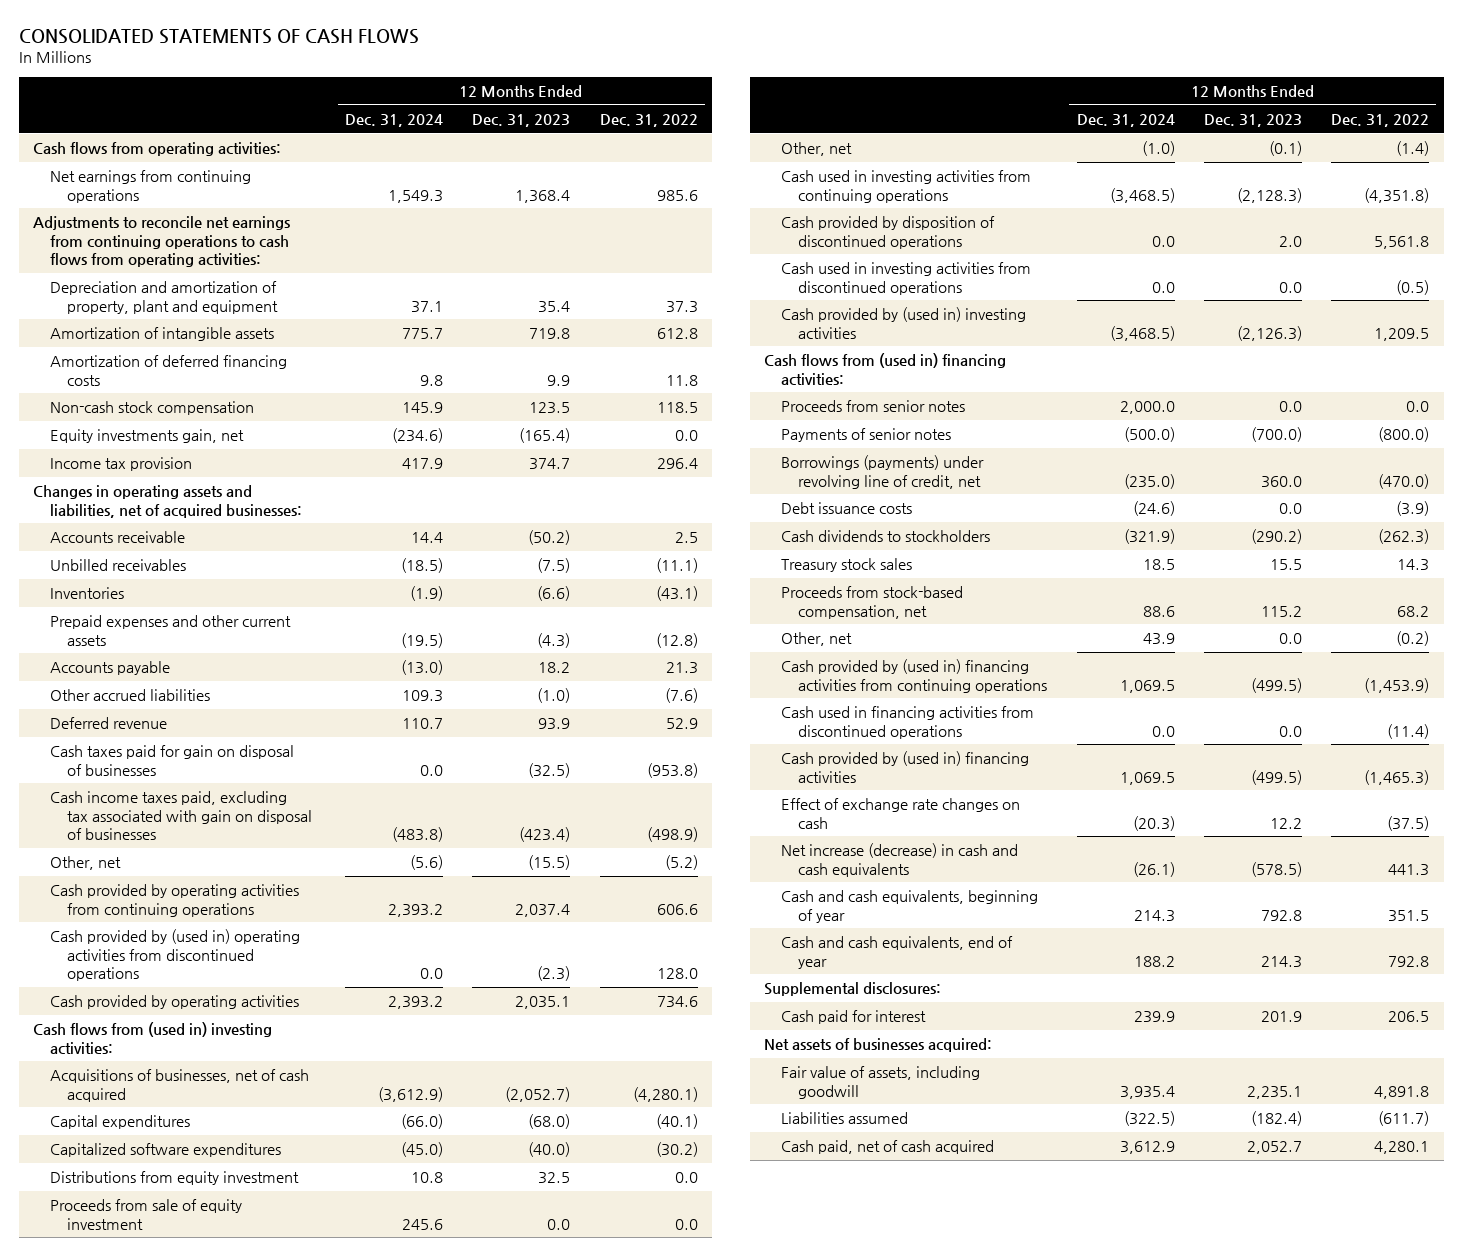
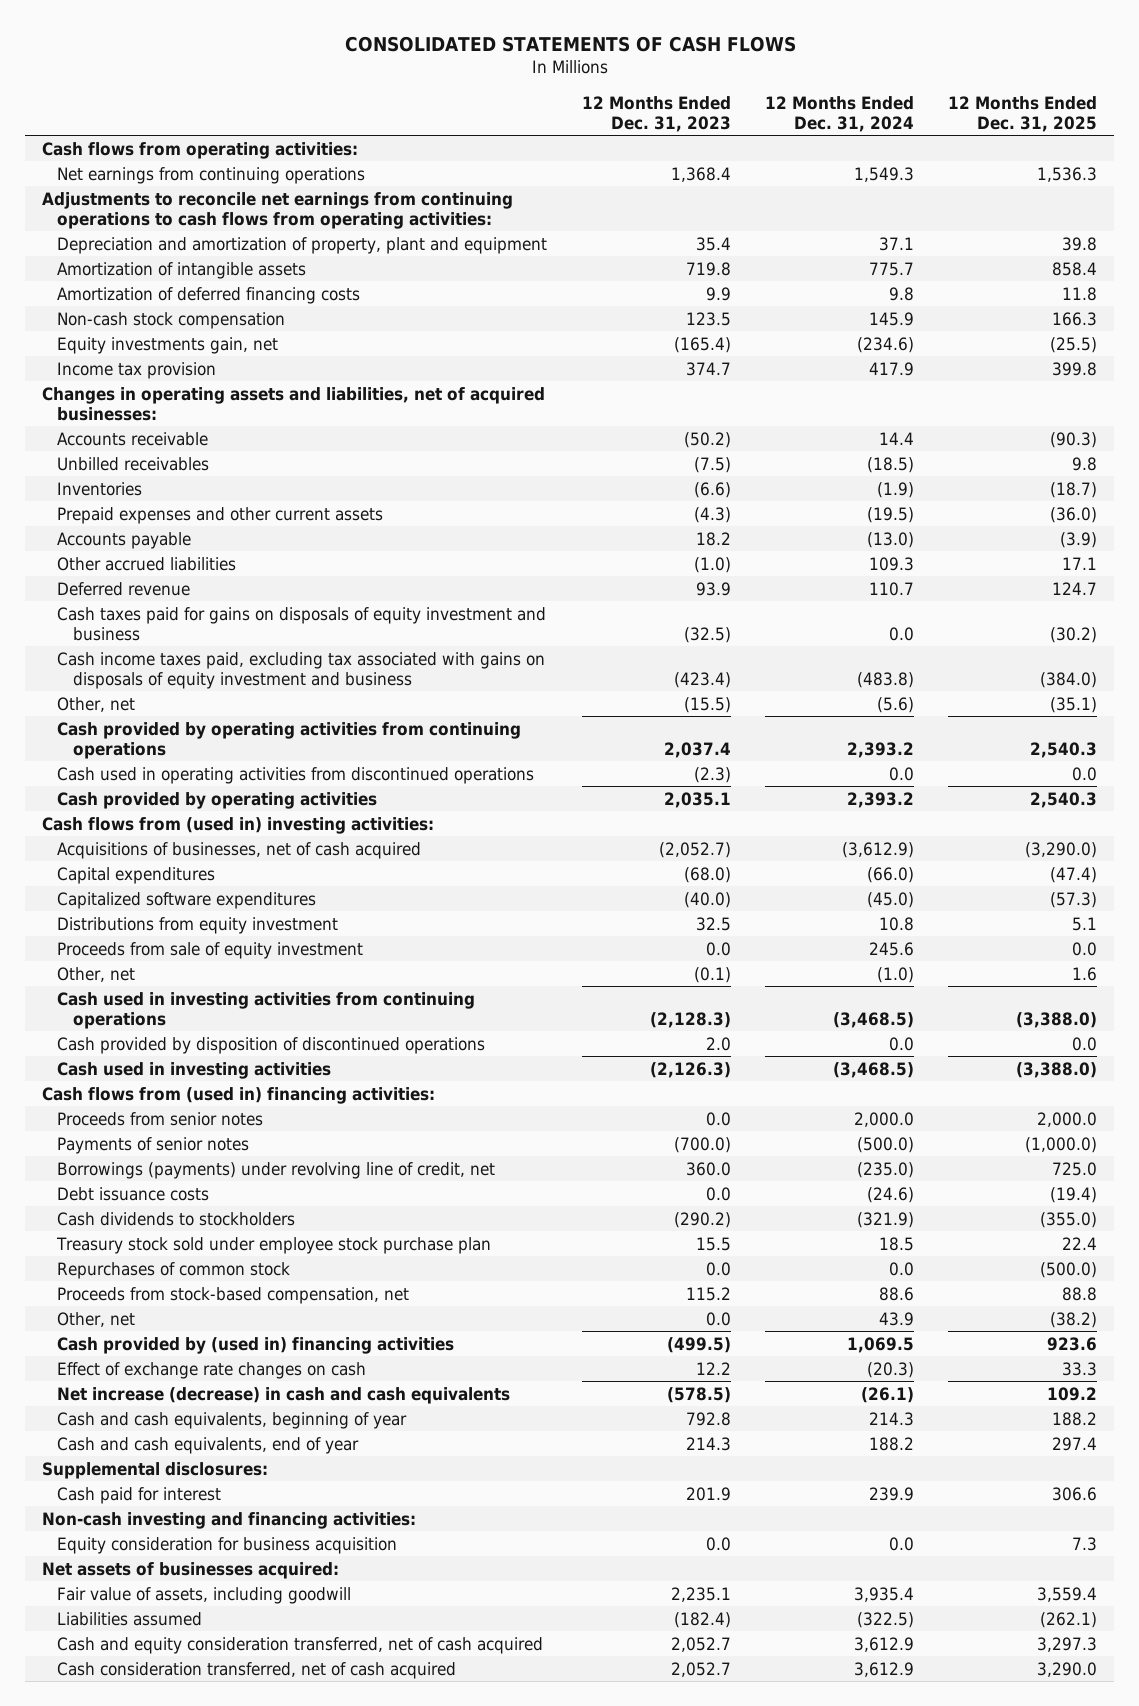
- | 12 Months Ended Dec. 31, 2024 | 12 Months Ended Dec. 31, 2023 | 12 Months Ended Dec. 31, 2022
+ | 12 Months Ended Dec. 31, 2023 | 12 Months Ended Dec. 31, 2024 | 12 Months Ended Dec. 31, 2025
- Cash taxes paid for gain on disposal of businesses | 0.0 | (32.5) | (953.8)
- Cash income taxes paid, excluding tax associated with gain on disposal of businesses | (483.8) | (423.4) | (498.9)
+ Cash taxes paid for gains on disposals of equity investment and business | (32.5) | 0.0 | (30.2)
+ Cash income taxes paid, excluding tax associated with gains on disposals of equity investment and business | (423.4) | (483.8) | (384.0)
- Cash provided by (used in) operating activities from discontinued operations | 0.0 | (2.3) | 128.0
+ Cash used in operating activities from discontinued operations | (2.3) | 0.0 | 0.0
- Cash used in investing activities from discontinued operations | 0.0 | 0.0 | (0.5)
- Cash provided by (used in) investing activities | (3,468.5) | (2,126.3) | 1,209.5
+ Cash used in investing activities | (2,126.3) | (3,468.5) | (3,388.0)
- Treasury stock sales | 18.5 | 15.5 | 14.3
+ Treasury stock sold under employee stock purchase plan | 15.5 | 18.5 | 22.4
+ Repurchases of common stock | 0.0 | 0.0 | (500.0)
- Cash provided by (used in) financing activities from continuing operations | 1,069.5 | (499.5) | (1,453.9)
- Cash used in financing activities from discontinued operations | 0.0 | 0.0 | (11.4)
+ Non-cash investing and financing activities:
+ Equity consideration for business acquisition | 0.0 | 0.0 | 7.3
- Cash paid, net of cash acquired | 3,612.9 | 2,052.7 | 4,280.1
+ Cash and equity consideration transferred, net of cash acquired | 2,052.7 | 3,612.9 | 3,297.3
+ Cash consideration transferred, net of cash acquired | 2,052.7 | 3,612.9 | 3,290.0

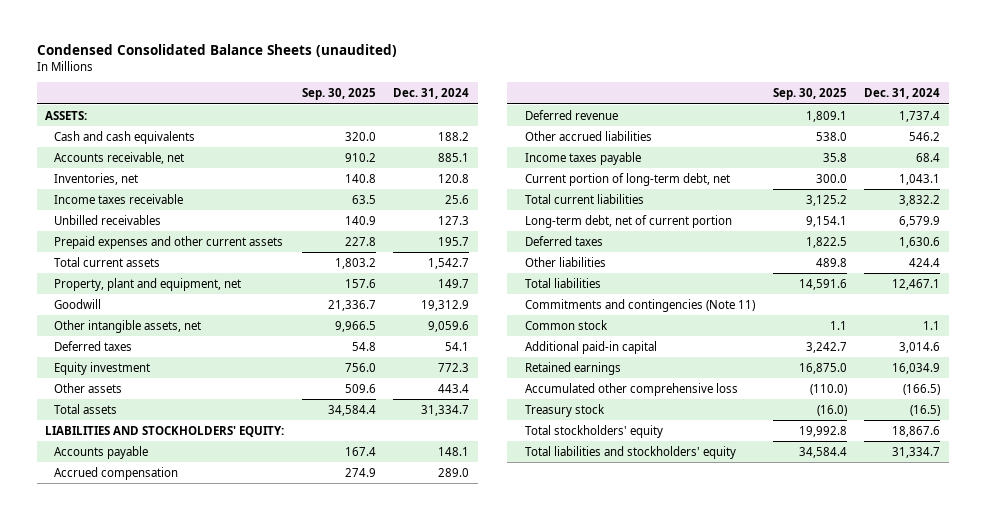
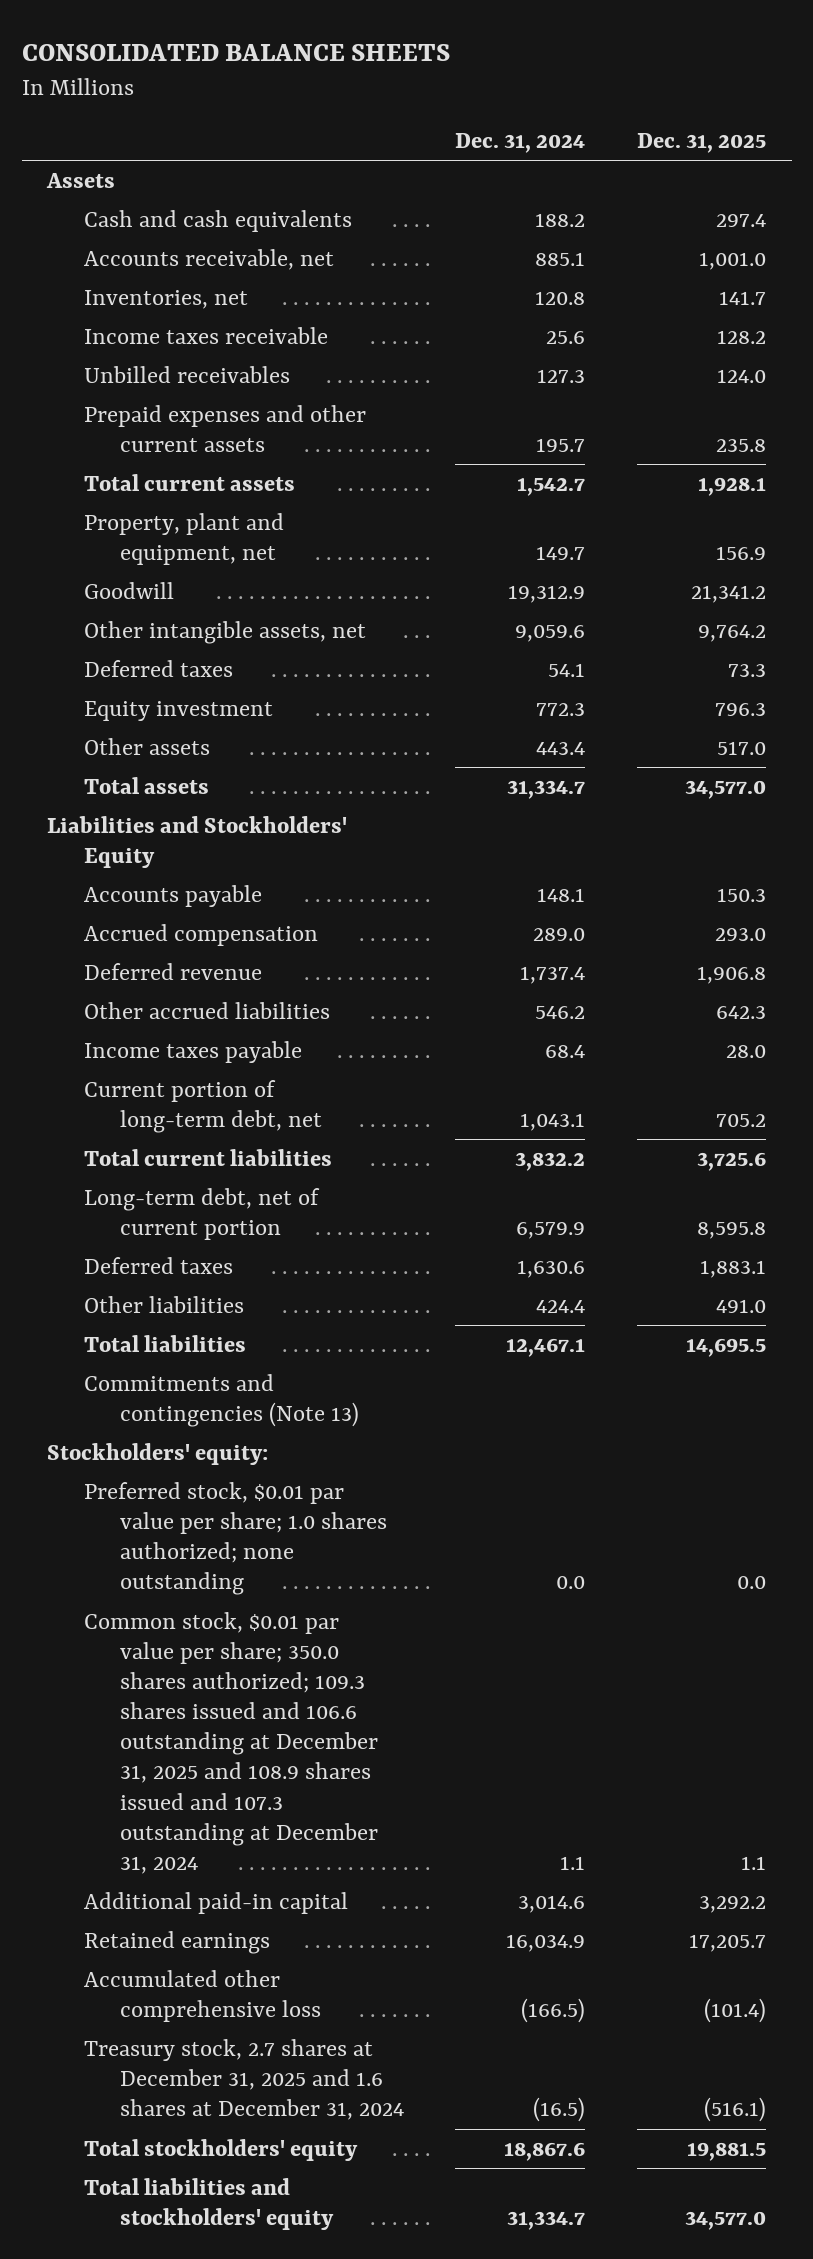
- Condensed Consolidated Balance Sheets (unaudited)
+ CONSOLIDATED BALANCE SHEETS
- | Sep. 30, 2025 | Dec. 31, 2024
+ | Dec. 31, 2024 | Dec. 31, 2025
- ASSETS:
+ Assets
- LIABILITIES AND STOCKHOLDERS' EQUITY:
+ Liabilities and Stockholders' Equity
- Commitments and contingencies (Note 11)
- Common stock | 1.1 | 1.1
+ Commitments and contingencies (Note 13)
+ Stockholders' equity:
+ Preferred stock, $0.01 par value per share; 1.0 shares authorized; none outstanding | 0.0 | 0.0
+ Common stock, $0.01 par value per share; 350.0 shares authorized; 109.3 shares issued and 106.6 outstanding at December 31, 2025 and 108.9 shares issued and 107.3 outstanding at December 31, 2024 | 1.1 | 1.1
- Treasury stock | (16.0) | (16.5)
+ Treasury stock, 2.7 shares at December 31, 2025 and 1.6 shares at December 31, 2024 | (16.5) | (516.1)

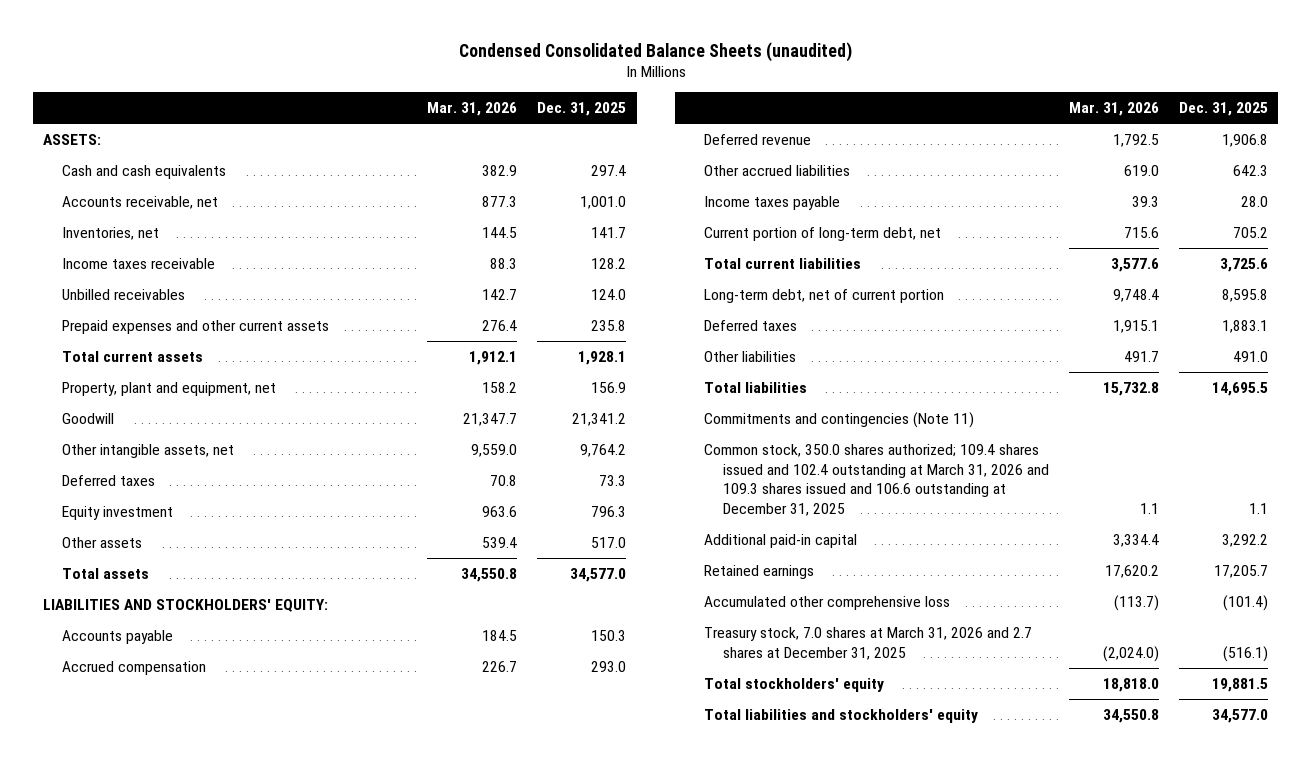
- CONSOLIDATED BALANCE SHEETS
+ Condensed Consolidated Balance Sheets (unaudited)
- | Dec. 31, 2024 | Dec. 31, 2025
+ | Mar. 31, 2026 | Dec. 31, 2025
- Assets
+ ASSETS:
- Liabilities and Stockholders' Equity
+ LIABILITIES AND STOCKHOLDERS' EQUITY:
- Commitments and contingencies (Note 13)
- Stockholders' equity:
- Preferred stock, $0.01 par value per share; 1.0 shares authorized; none outstanding | 0.0 | 0.0
- Common stock, $0.01 par value per share; 350.0 shares authorized; 109.3 shares issued and 106.6 outstanding at December 31, 2025 and 108.9 shares issued and 107.3 outstanding at December 31, 2024 | 1.1 | 1.1
+ Commitments and contingencies (Note 11)
+ Common stock, 350.0 shares authorized; 109.4 shares issued and 102.4 outstanding at March 31, 2026 and 109.3 shares issued and 106.6 outstanding at December 31, 2025 | 1.1 | 1.1
- Treasury stock, 2.7 shares at December 31, 2025 and 1.6 shares at December 31, 2024 | (16.5) | (516.1)
+ Treasury stock, 7.0 shares at March 31, 2026 and 2.7 shares at December 31, 2025 | (2,024.0) | (516.1)

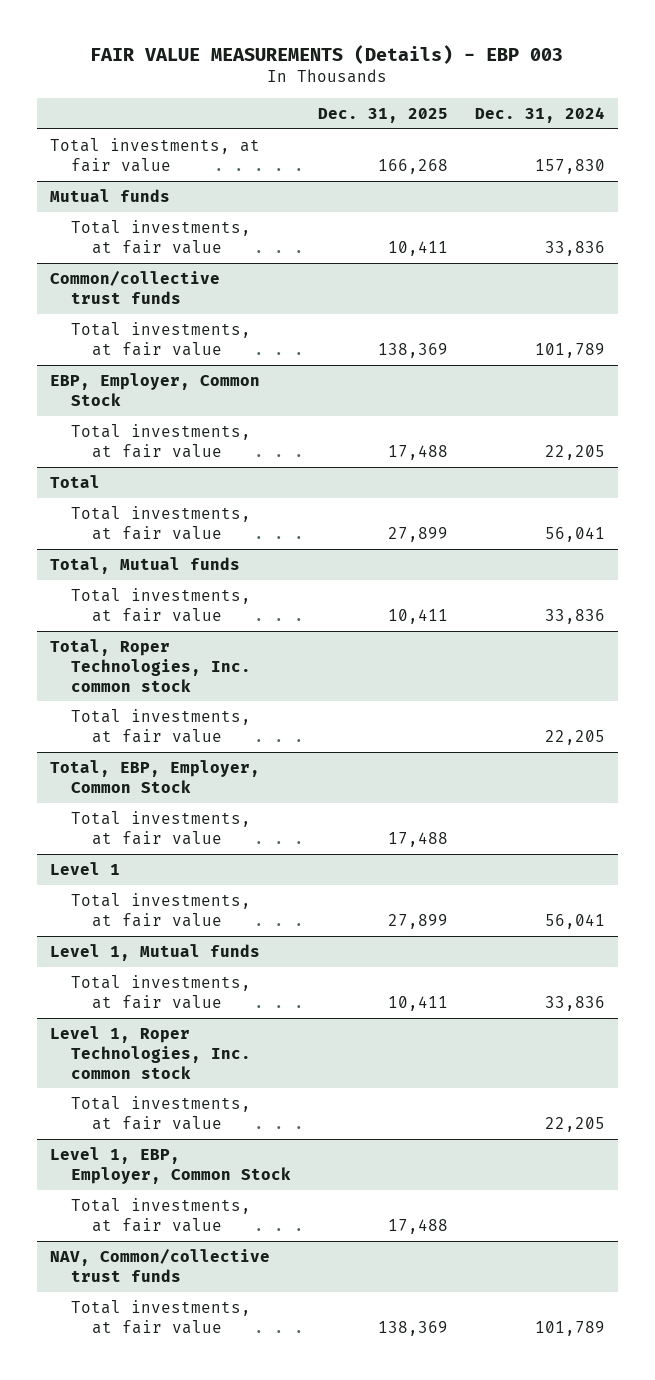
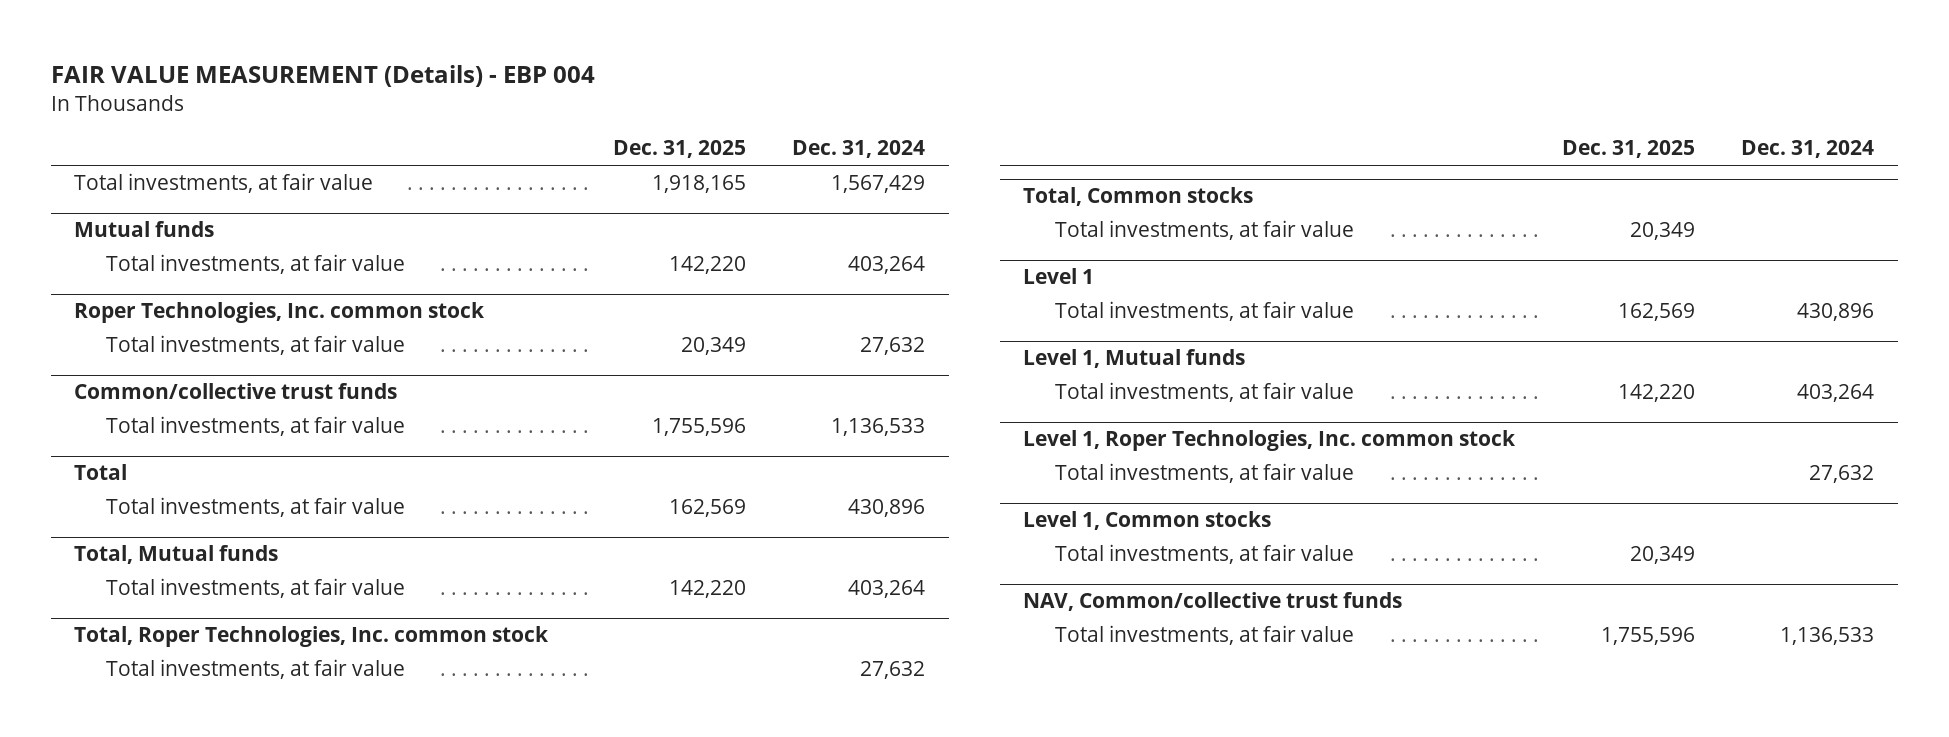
- FAIR VALUE MEASUREMENTS (Details) - EBP 003
+ FAIR VALUE MEASUREMENT (Details) - EBP 004
- Total investments, at fair value | 166,268 | 157,830
+ Total investments, at fair value | 1,918,165 | 1,567,429
@ Mutual funds
- Total investments, at fair value | 10,411 | 33,836
+ Total investments, at fair value | 142,220 | 403,264
+ Roper Technologies, Inc. common stock
+ Total investments, at fair value | 20,349 | 27,632
@ Common/collective trust funds
- Total investments, at fair value | 138,369 | 101,789
- EBP, Employer, Common Stock
- Total investments, at fair value | 17,488 | 22,205
@ Common/collective trust funds
+ Total investments, at fair value | 1,755,596 | 1,136,533
@ Total
- Total investments, at fair value | 27,899 | 56,041
+ Total investments, at fair value | 162,569 | 430,896
@ Total, Mutual funds
- Total investments, at fair value | 10,411 | 33,836
+ Total investments, at fair value | 142,220 | 403,264
@ Total, Roper Technologies, Inc. common stock
- Total investments, at fair value | | 22,205
- Total, EBP, Employer, Common Stock
- Total investments, at fair value | 17,488 |
@ Total, Roper Technologies, Inc. common stock
+ Total investments, at fair value | | 27,632
+ Total, Common stocks
+ Total investments, at fair value | 20,349 |
@ Level 1
- Total investments, at fair value | 27,899 | 56,041
+ Total investments, at fair value | 162,569 | 430,896
@ Level 1, Mutual funds
- Total investments, at fair value | 10,411 | 33,836
+ Total investments, at fair value | 142,220 | 403,264
@ Level 1, Roper Technologies, Inc. common stock
- Total investments, at fair value | | 22,205
- Level 1, EBP, Employer, Common Stock
- Total investments, at fair value | 17,488 |
@ Level 1, Roper Technologies, Inc. common stock
+ Total investments, at fair value | | 27,632
+ Level 1, Common stocks
+ Total investments, at fair value | 20,349 |
@ NAV, Common/collective trust funds
- Total investments, at fair value | 138,369 | 101,789
+ Total investments, at fair value | 1,755,596 | 1,136,533

